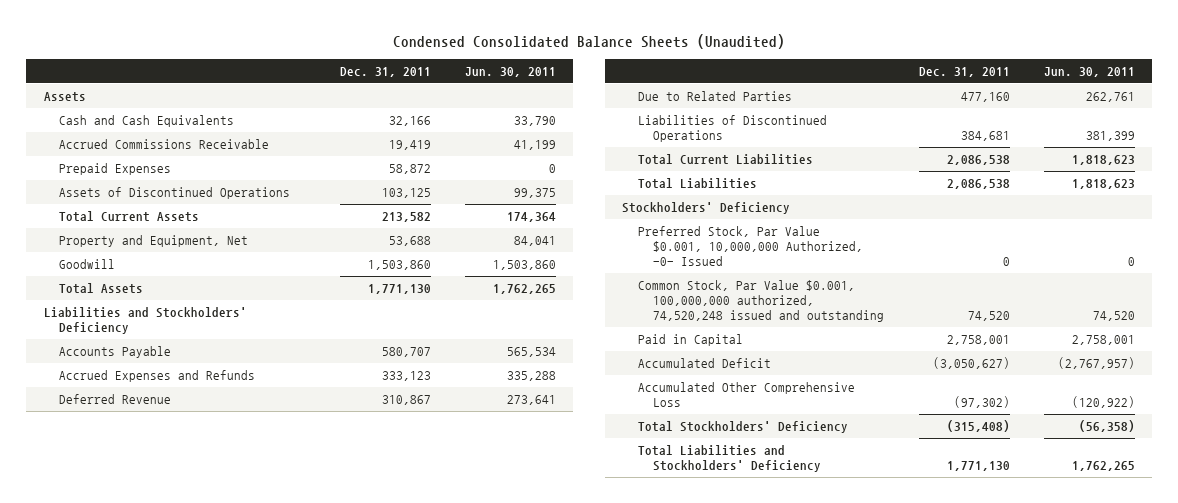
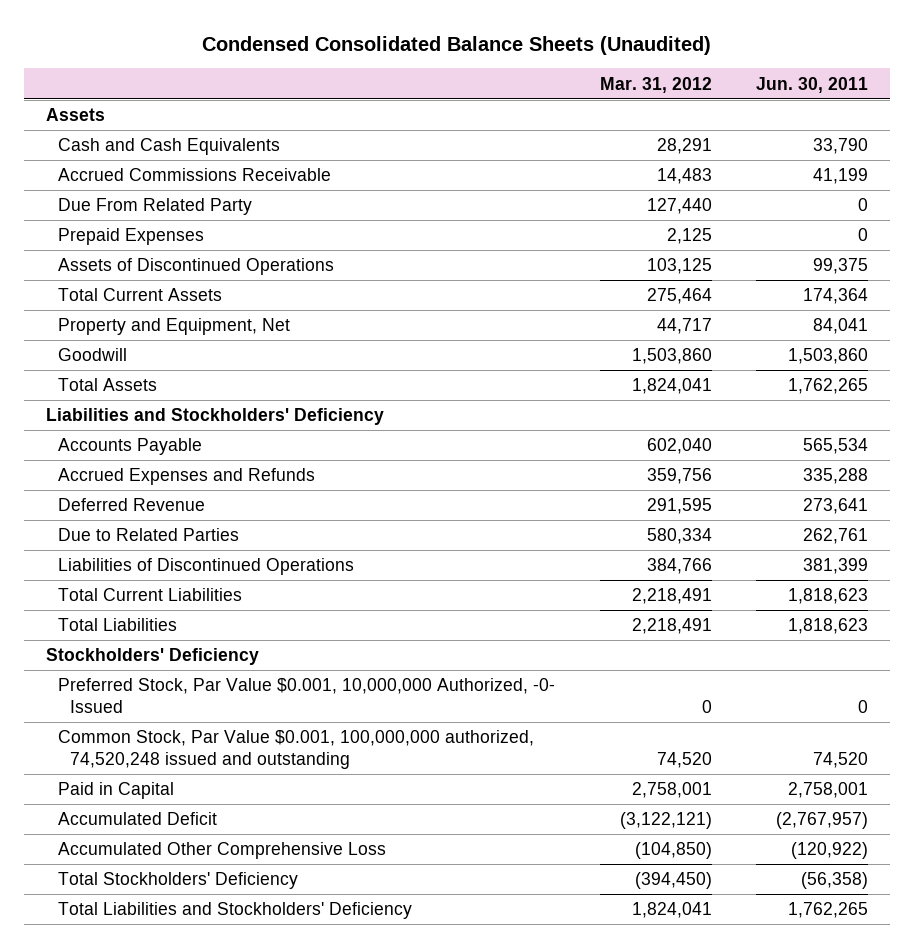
- | Dec. 31, 2011 | Jun. 30, 2011
+ | Mar. 31, 2012 | Jun. 30, 2011
+ Due From Related Party | 127,440 | 0

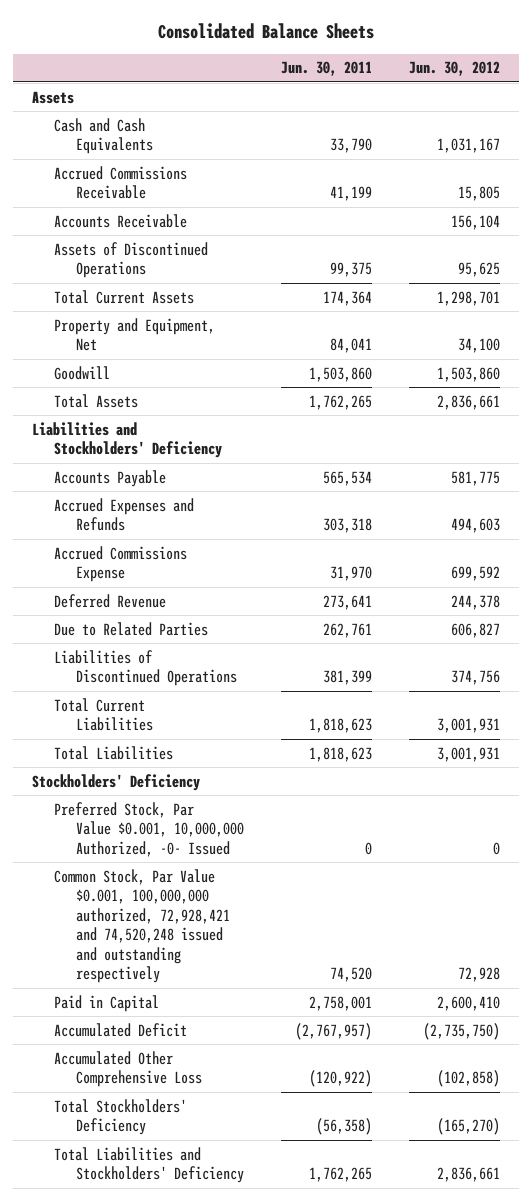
- Condensed Consolidated Balance Sheets (Unaudited)
+ Consolidated Balance Sheets
- | Mar. 31, 2012 | Jun. 30, 2011
+ | Jun. 30, 2011 | Jun. 30, 2012
- Due From Related Party | 127,440 | 0
- Prepaid Expenses | 2,125 | 0
+ Accounts Receivable | | 156,104
- Accrued Expenses and Refunds | 359,756 | 335,288
+ Accrued Expenses and Refunds | 303,318 | 494,603
+ Accrued Commissions Expense | 31,970 | 699,592
- Common Stock, Par Value $0.001, 100,000,000 authorized, 74,520,248 issued and outstanding | 74,520 | 74,520
+ Common Stock, Par Value $0.001, 100,000,000 authorized, 72,928,421 and 74,520,248 issued and outstanding respectively | 74,520 | 72,928

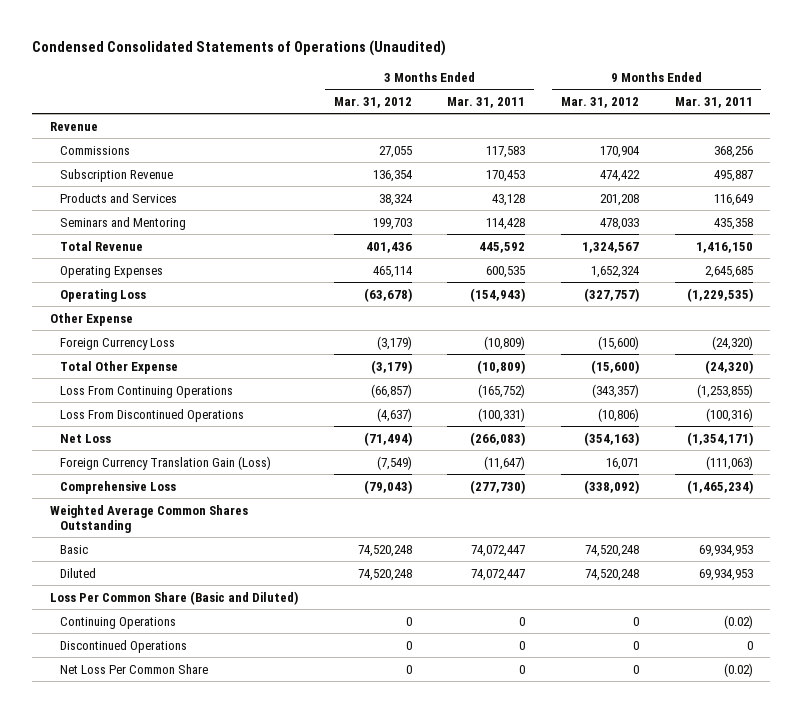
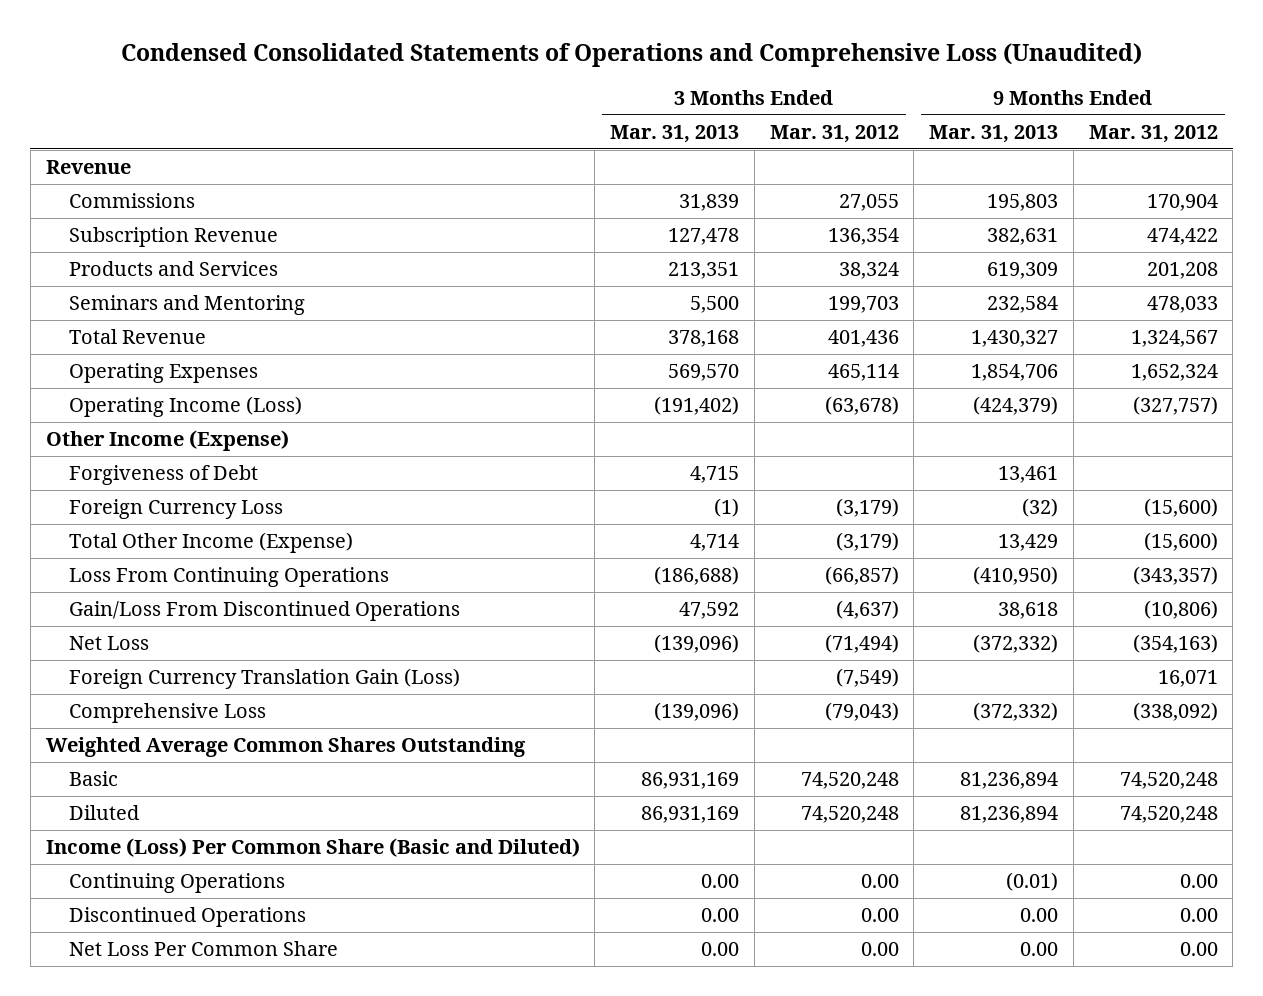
- Condensed Consolidated Statements of Operations (Unaudited)
+ Condensed Consolidated Statements of Operations and Comprehensive Loss (Unaudited)
- | 3 Months Ended Mar. 31, 2012 | 3 Months Ended Mar. 31, 2011 | 9 Months Ended Mar. 31, 2012 | 9 Months Ended Mar. 31, 2011
+ | 3 Months Ended Mar. 31, 2013 | 3 Months Ended Mar. 31, 2012 | 9 Months Ended Mar. 31, 2013 | 9 Months Ended Mar. 31, 2012
- Operating Loss | (63,678) | (154,943) | (327,757) | (1,229,535)
- Other Expense
+ Operating Income (Loss) | (191,402) | (63,678) | (424,379) | (327,757)
+ Other Income (Expense)
+ Forgiveness of Debt | 4,715 | | 13,461 |
- Total Other Expense | (3,179) | (10,809) | (15,600) | (24,320)
+ Total Other Income (Expense) | 4,714 | (3,179) | 13,429 | (15,600)
- Loss From Discontinued Operations | (4,637) | (100,331) | (10,806) | (100,316)
+ Gain/Loss From Discontinued Operations | 47,592 | (4,637) | 38,618 | (10,806)
- Loss Per Common Share (Basic and Diluted)
- Continuing Operations | 0 | 0 | 0 | (0.02)
- Discontinued Operations | 0 | 0 | 0 | 0
- Net Loss Per Common Share | 0 | 0 | 0 | (0.02)
+ Income (Loss) Per Common Share (Basic and Diluted)
+ Continuing Operations | 0.00 | 0.00 | (0.01) | 0.00
+ Discontinued Operations | 0.00 | 0.00 | 0.00 | 0.00
+ Net Loss Per Common Share | 0.00 | 0.00 | 0.00 | 0.00

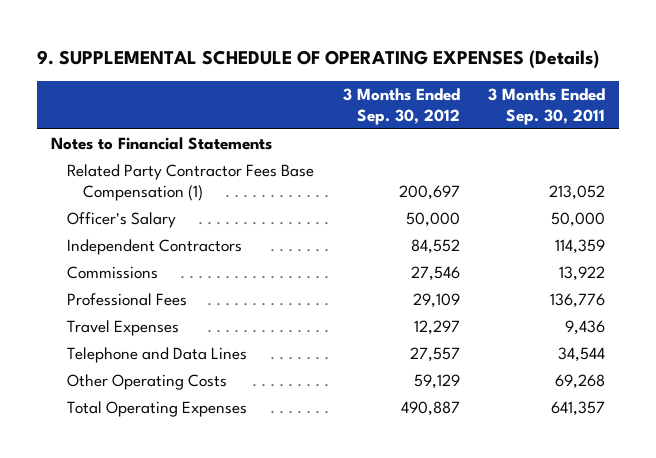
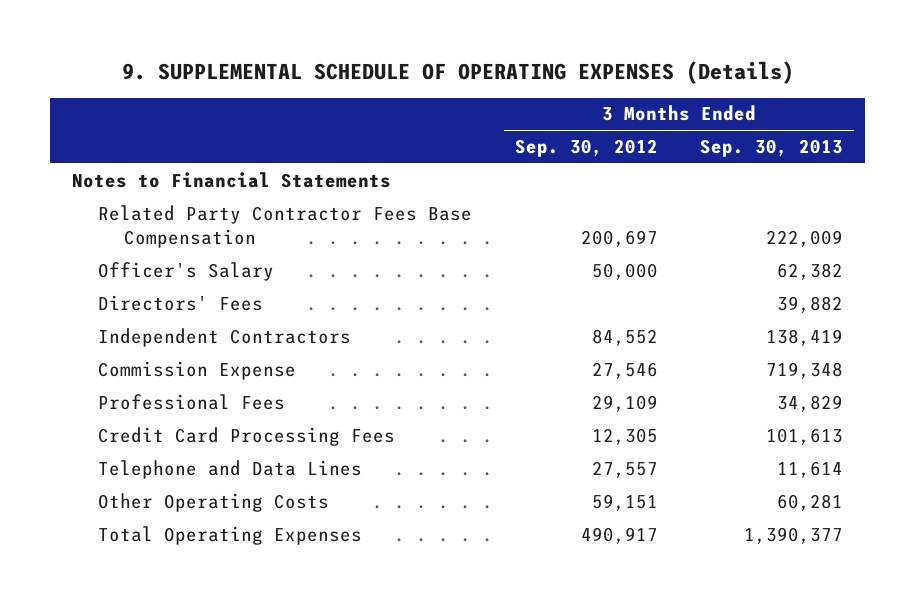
- | 3 Months Ended Sep. 30, 2012 | 3 Months Ended Sep. 30, 2011
+ | 3 Months Ended Sep. 30, 2012 | 3 Months Ended Sep. 30, 2013
- Related Party Contractor Fees Base Compensation (1) | 200,697 | 213,052
+ Related Party Contractor Fees Base Compensation | 200,697 | 222,009
+ Directors' Fees | | 39,882
- Commissions | 27,546 | 13,922
+ Commission Expense | 27,546 | 719,348
- Travel Expenses | 12,297 | 9,436
+ Credit Card Processing Fees | 12,305 | 101,613
- Other Operating Costs | 59,129 | 69,268
- Total Operating Expenses | 490,887 | 641,357
+ Other Operating Costs | 59,151 | 60,281
+ Total Operating Expenses | 490,917 | 1,390,377

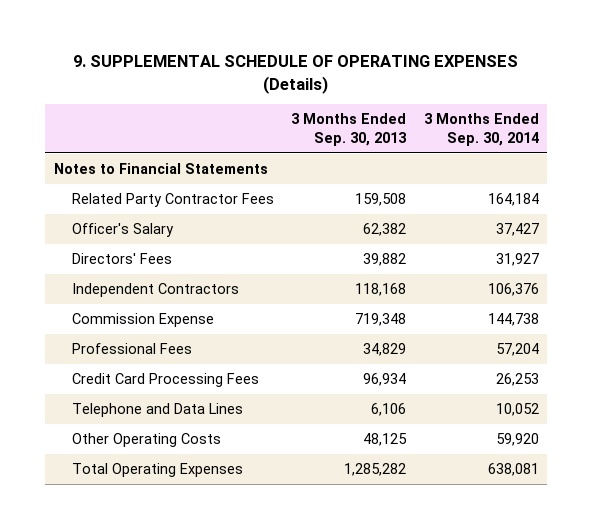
- | 3 Months Ended Sep. 30, 2012 | 3 Months Ended Sep. 30, 2013
+ | 3 Months Ended Sep. 30, 2013 | 3 Months Ended Sep. 30, 2014
- Related Party Contractor Fees Base Compensation | 200,697 | 222,009
+ Related Party Contractor Fees | 159,508 | 164,184
- Independent Contractors | 84,552 | 138,419
+ Independent Contractors | 118,168 | 106,376
- Credit Card Processing Fees | 12,305 | 101,613
- Telephone and Data Lines | 27,557 | 11,614
- Other Operating Costs | 59,151 | 60,281
- Total Operating Expenses | 490,917 | 1,390,377
+ Credit Card Processing Fees | 96,934 | 26,253
+ Telephone and Data Lines | 6,106 | 10,052
+ Other Operating Costs | 48,125 | 59,920
+ Total Operating Expenses | 1,285,282 | 638,081

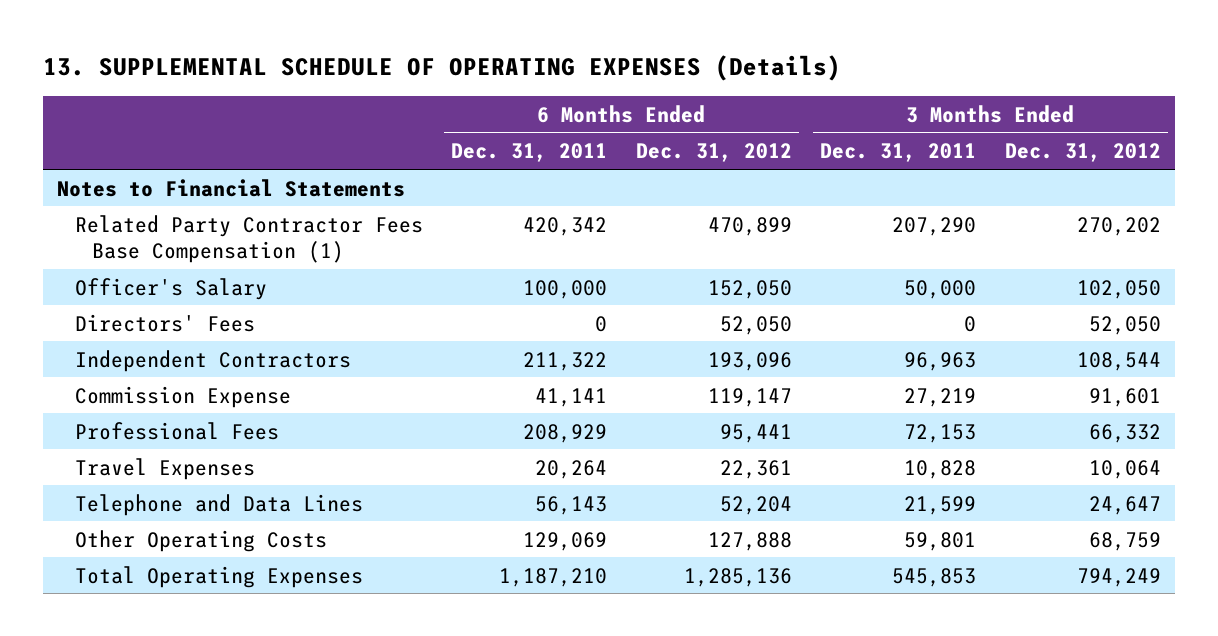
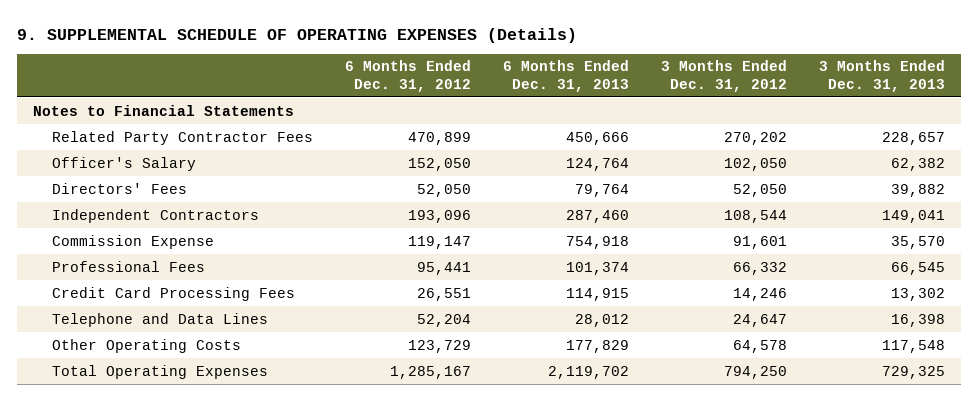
- 13. SUPPLEMENTAL SCHEDULE OF OPERATING EXPENSES (Details)
+ 9. SUPPLEMENTAL SCHEDULE OF OPERATING EXPENSES (Details)
- | 6 Months Ended Dec. 31, 2011 | 6 Months Ended Dec. 31, 2012 | 3 Months Ended Dec. 31, 2011 | 3 Months Ended Dec. 31, 2012
+ | 6 Months Ended Dec. 31, 2012 | 6 Months Ended Dec. 31, 2013 | 3 Months Ended Dec. 31, 2012 | 3 Months Ended Dec. 31, 2013
- Related Party Contractor Fees Base Compensation (1) | 420,342 | 470,899 | 207,290 | 270,202
+ Related Party Contractor Fees | 470,899 | 450,666 | 270,202 | 228,657
- Travel Expenses | 20,264 | 22,361 | 10,828 | 10,064
+ Credit Card Processing Fees | 26,551 | 114,915 | 14,246 | 13,302
- Other Operating Costs | 129,069 | 127,888 | 59,801 | 68,759
- Total Operating Expenses | 1,187,210 | 1,285,136 | 545,853 | 794,249
+ Other Operating Costs | 123,729 | 177,829 | 64,578 | 117,548
+ Total Operating Expenses | 1,285,167 | 2,119,702 | 794,250 | 729,325

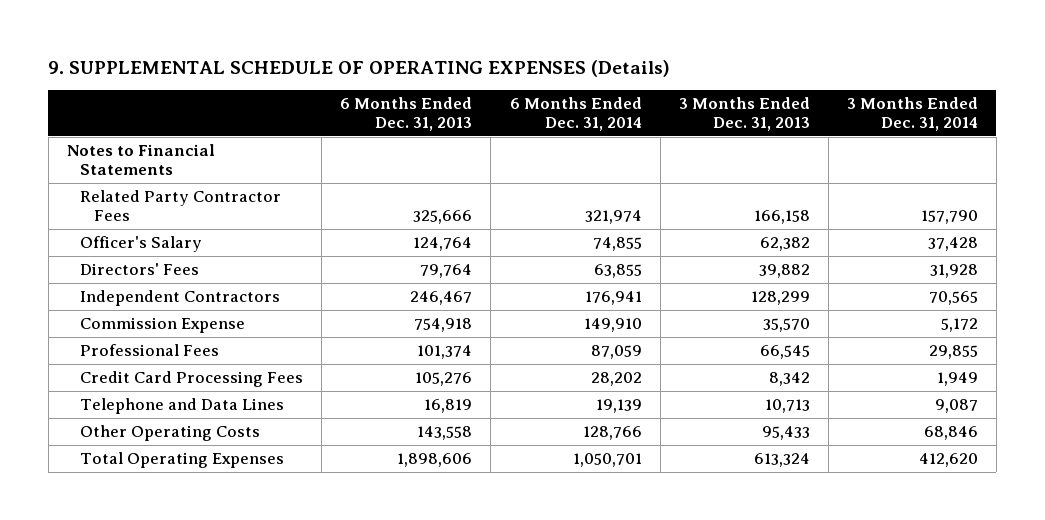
- | 6 Months Ended Dec. 31, 2012 | 6 Months Ended Dec. 31, 2013 | 3 Months Ended Dec. 31, 2012 | 3 Months Ended Dec. 31, 2013
+ | 6 Months Ended Dec. 31, 2013 | 6 Months Ended Dec. 31, 2014 | 3 Months Ended Dec. 31, 2013 | 3 Months Ended Dec. 31, 2014
- Related Party Contractor Fees | 470,899 | 450,666 | 270,202 | 228,657
+ Related Party Contractor Fees | 325,666 | 321,974 | 166,158 | 157,790
- Independent Contractors | 193,096 | 287,460 | 108,544 | 149,041
+ Independent Contractors | 246,467 | 176,941 | 128,299 | 70,565
- Credit Card Processing Fees | 26,551 | 114,915 | 14,246 | 13,302
- Telephone and Data Lines | 52,204 | 28,012 | 24,647 | 16,398
- Other Operating Costs | 123,729 | 177,829 | 64,578 | 117,548
- Total Operating Expenses | 1,285,167 | 2,119,702 | 794,250 | 729,325
+ Credit Card Processing Fees | 105,276 | 28,202 | 8,342 | 1,949
+ Telephone and Data Lines | 16,819 | 19,139 | 10,713 | 9,087
+ Other Operating Costs | 143,558 | 128,766 | 95,433 | 68,846
+ Total Operating Expenses | 1,898,606 | 1,050,701 | 613,324 | 412,620

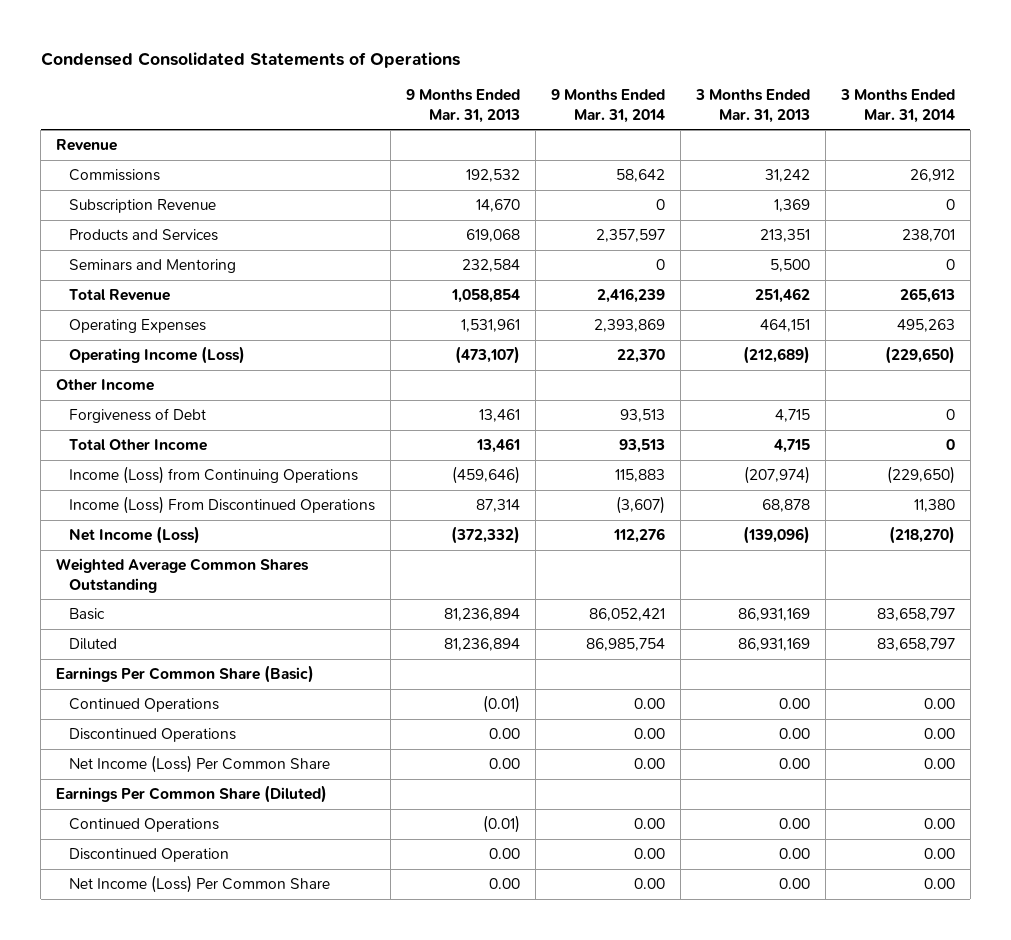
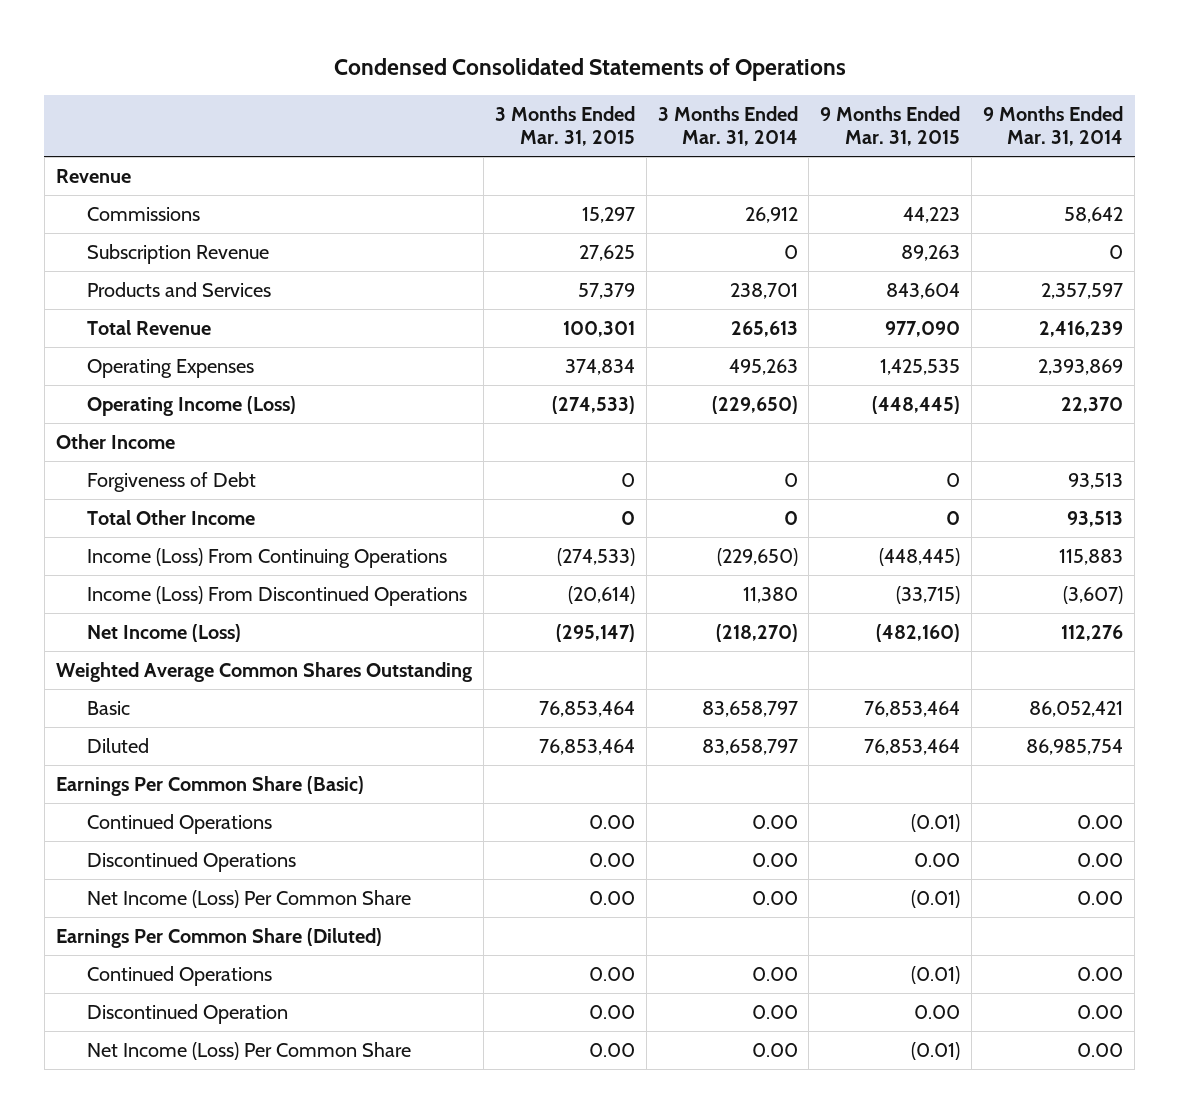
- | 9 Months Ended Mar. 31, 2013 | 9 Months Ended Mar. 31, 2014 | 3 Months Ended Mar. 31, 2013 | 3 Months Ended Mar. 31, 2014
+ | 3 Months Ended Mar. 31, 2015 | 3 Months Ended Mar. 31, 2014 | 9 Months Ended Mar. 31, 2015 | 9 Months Ended Mar. 31, 2014
- Seminars and Mentoring | 232,584 | 0 | 5,500 | 0
- Income (Loss) from Continuing Operations | (459,646) | 115,883 | (207,974) | (229,650)
+ Income (Loss) From Continuing Operations | (274,533) | (229,650) | (448,445) | 115,883

